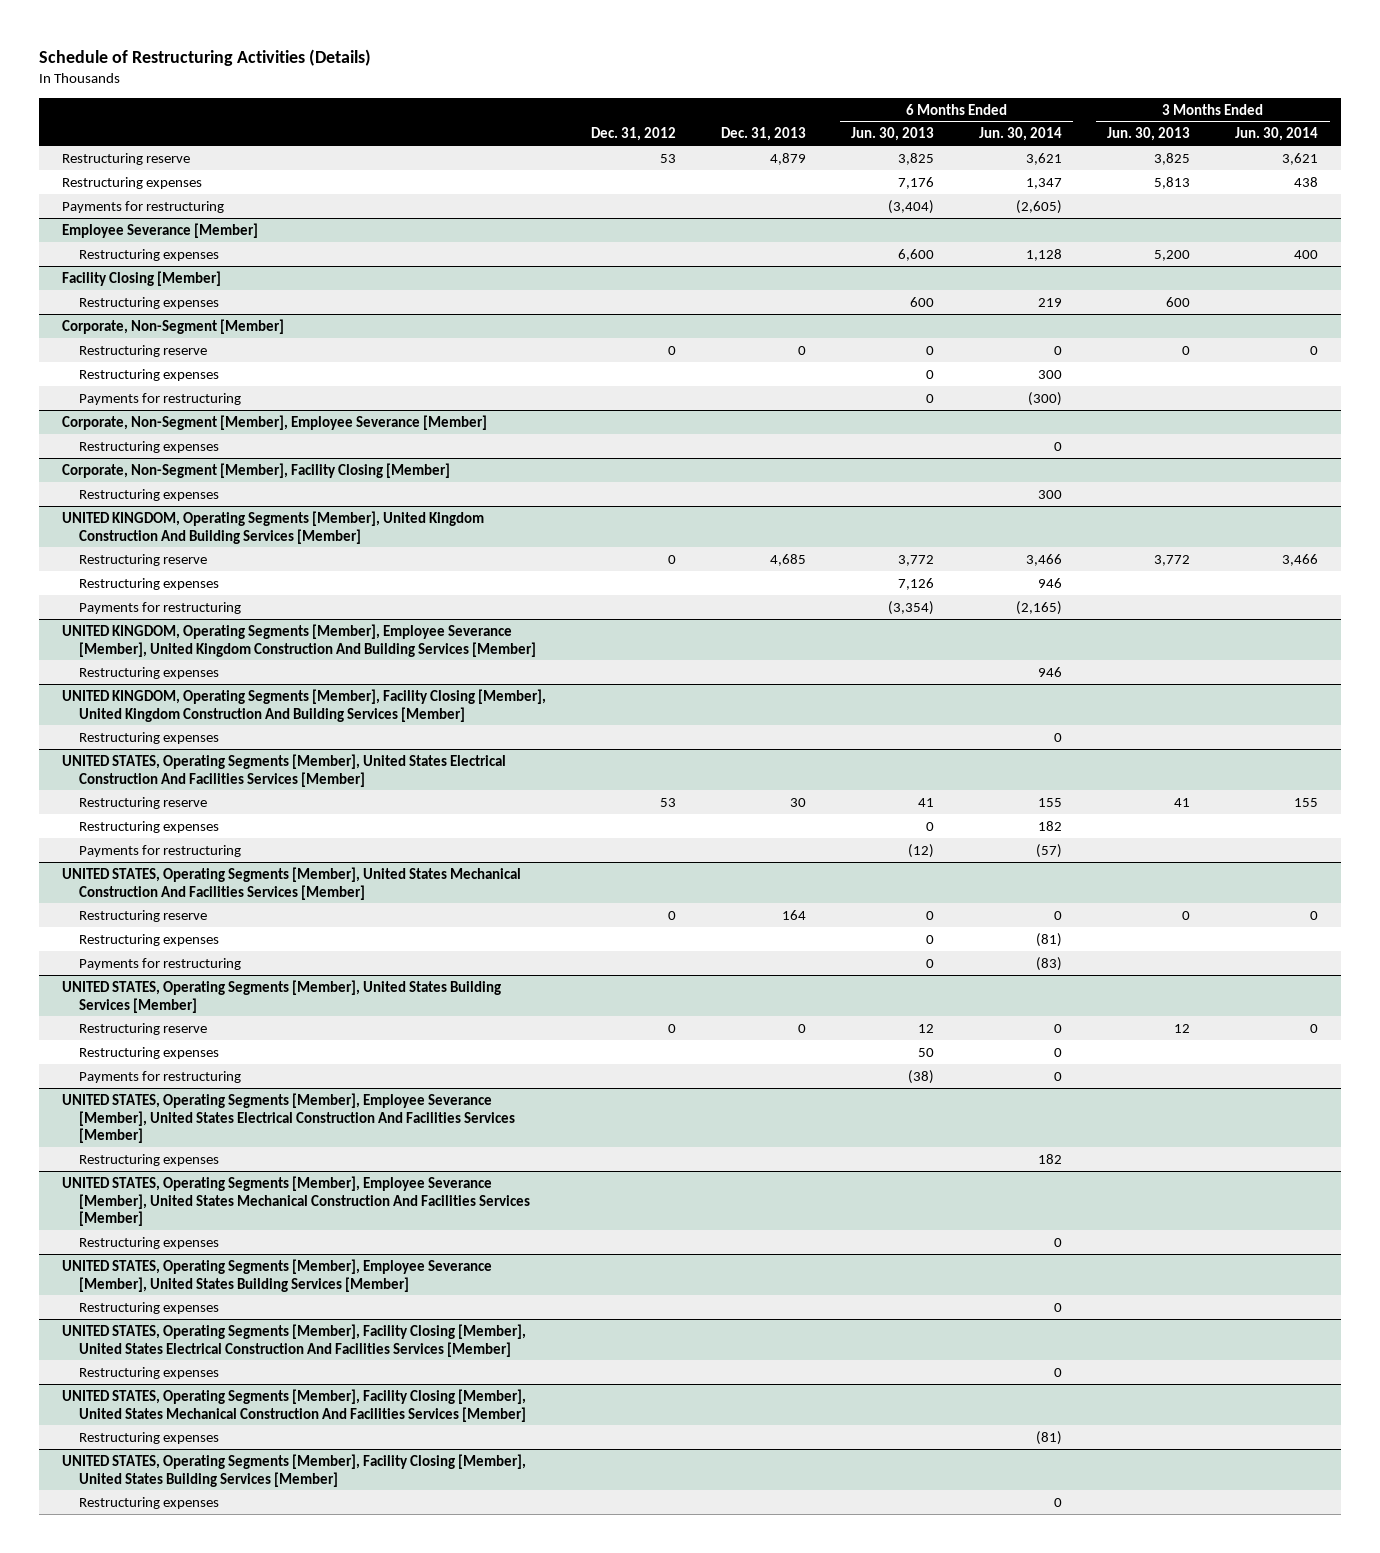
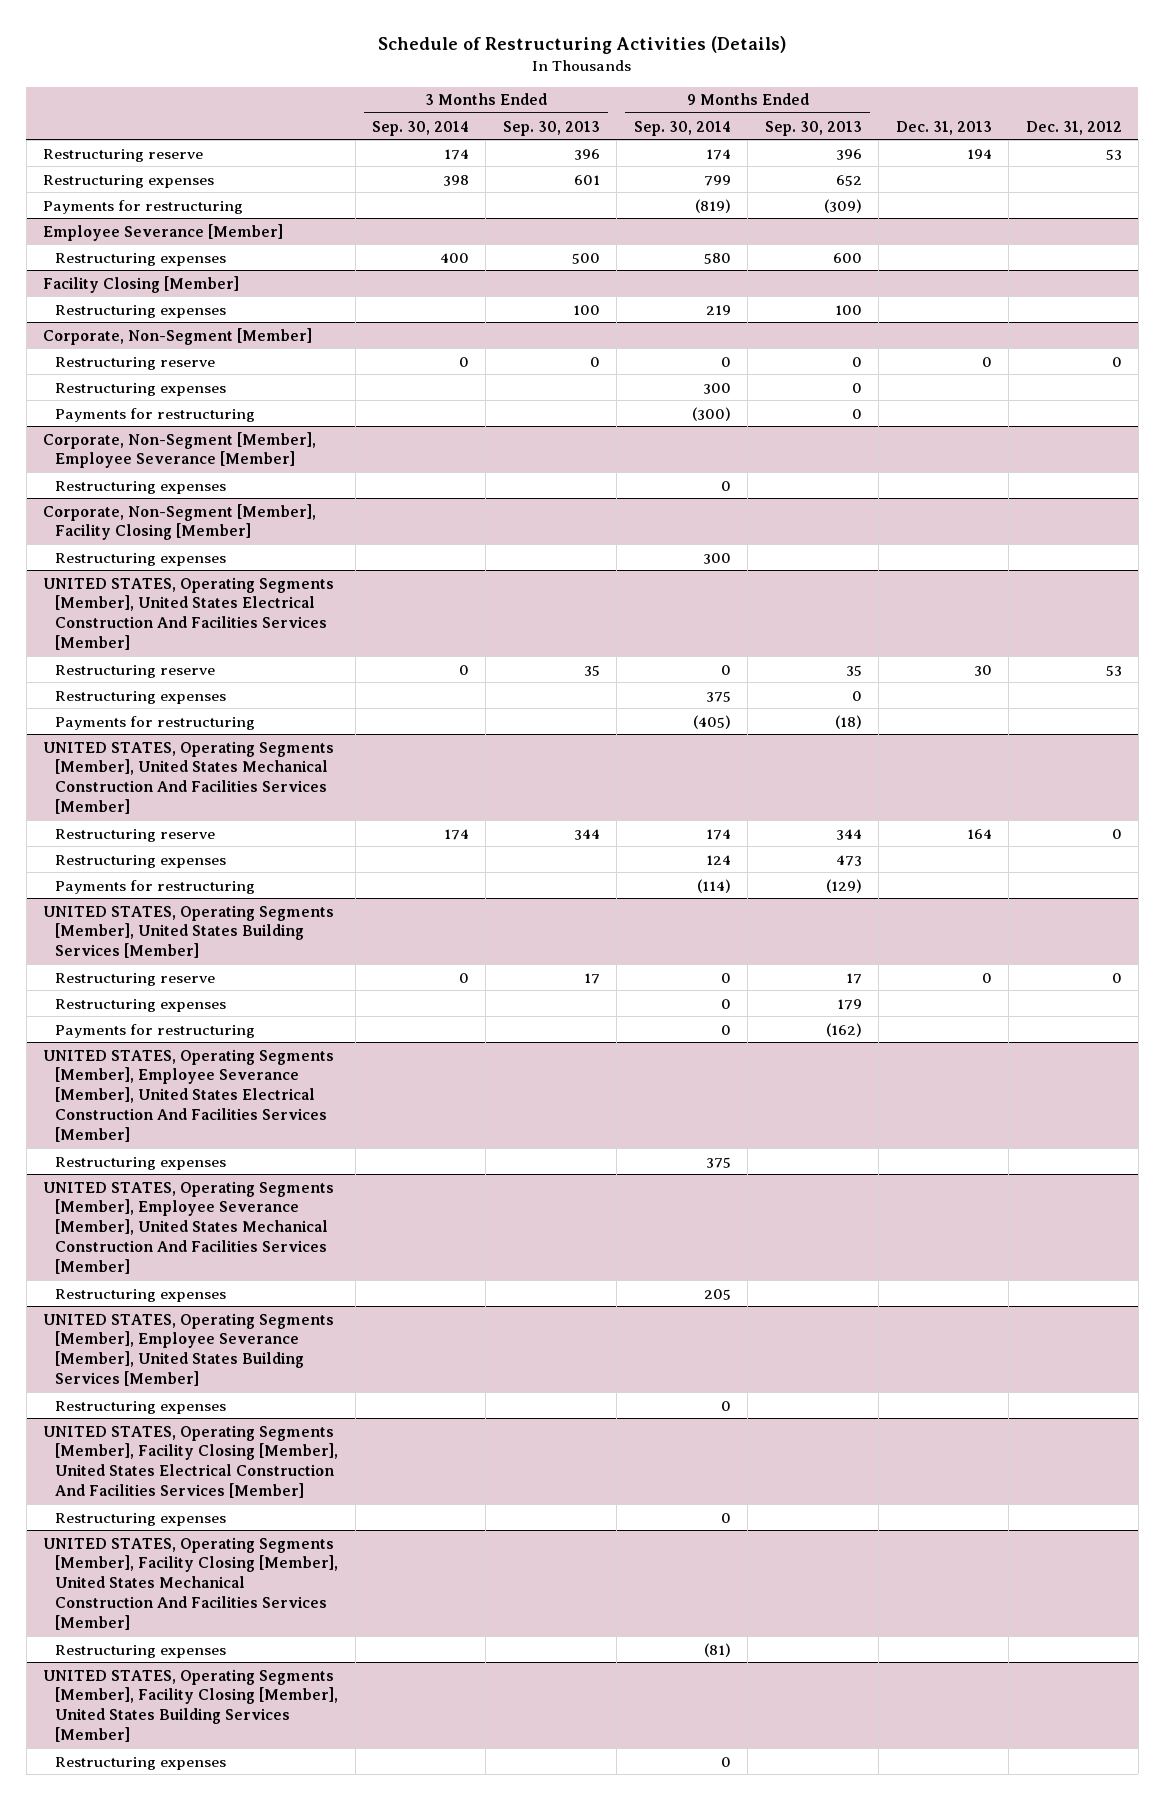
- | Dec. 31, 2012 | Dec. 31, 2013 | 6 Months Ended Jun. 30, 2013 | 6 Months Ended Jun. 30, 2014 | 3 Months Ended Jun. 30, 2013 | 3 Months Ended Jun. 30, 2014
+ | 3 Months Ended Sep. 30, 2014 | 3 Months Ended Sep. 30, 2013 | 9 Months Ended Sep. 30, 2014 | 9 Months Ended Sep. 30, 2013 | Dec. 31, 2013 | Dec. 31, 2012
- Restructuring reserve | 53 | 4,879 | 3,825 | 3,621 | 3,825 | 3,621
+ Restructuring reserve | 174 | 396 | 174 | 396 | 194 | 53
- UNITED KINGDOM, Operating Segments [Member], United Kingdom Construction And Building Services [Member]
- Restructuring reserve | 0 | 4,685 | 3,772 | 3,466 | 3,772 | 3,466
- Restructuring expenses | | | 7,126 | 946 | |
- Payments for restructuring | | | (3,354) | (2,165) | |
- UNITED KINGDOM, Operating Segments [Member], Employee Severance [Member], United Kingdom Construction And Building Services [Member]
- Restructuring expenses | | | | 946 | |
- UNITED KINGDOM, Operating Segments [Member], Facility Closing [Member], United Kingdom Construction And Building Services [Member]
- Restructuring expenses | | | | 0 | |

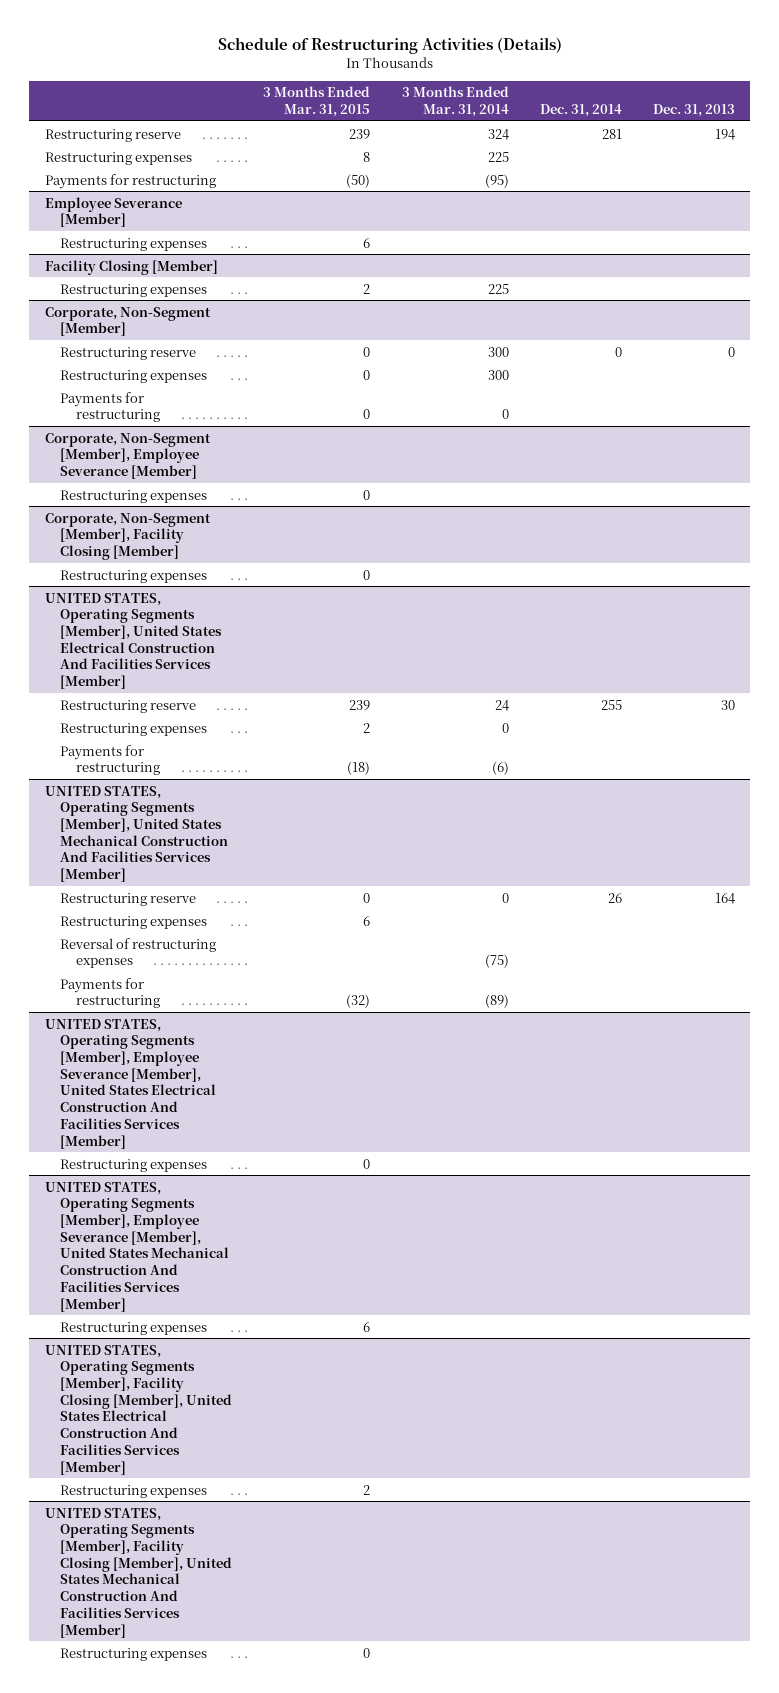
- | 3 Months Ended Sep. 30, 2014 | 3 Months Ended Sep. 30, 2013 | 9 Months Ended Sep. 30, 2014 | 9 Months Ended Sep. 30, 2013 | Dec. 31, 2013 | Dec. 31, 2012
+ | 3 Months Ended Mar. 31, 2015 | 3 Months Ended Mar. 31, 2014 | Dec. 31, 2014 | Dec. 31, 2013
@ UNITED STATES, Operating Segments [Member], United States Mechanical Construction And Facilities Services [Member]
+ Reversal of restructuring expenses | | (75) | |
- UNITED STATES, Operating Segments [Member], United States Building Services [Member]
- Restructuring reserve | 0 | 17 | 0 | 17 | 0 | 0
- Restructuring expenses | | | 0 | 179 | |
- Payments for restructuring | | | 0 | (162) | |
- UNITED STATES, Operating Segments [Member], Employee Severance [Member], United States Building Services [Member]
- Restructuring expenses | | | 0 | | |
- UNITED STATES, Operating Segments [Member], Facility Closing [Member], United States Building Services [Member]
- Restructuring expenses | | | 0 | | |

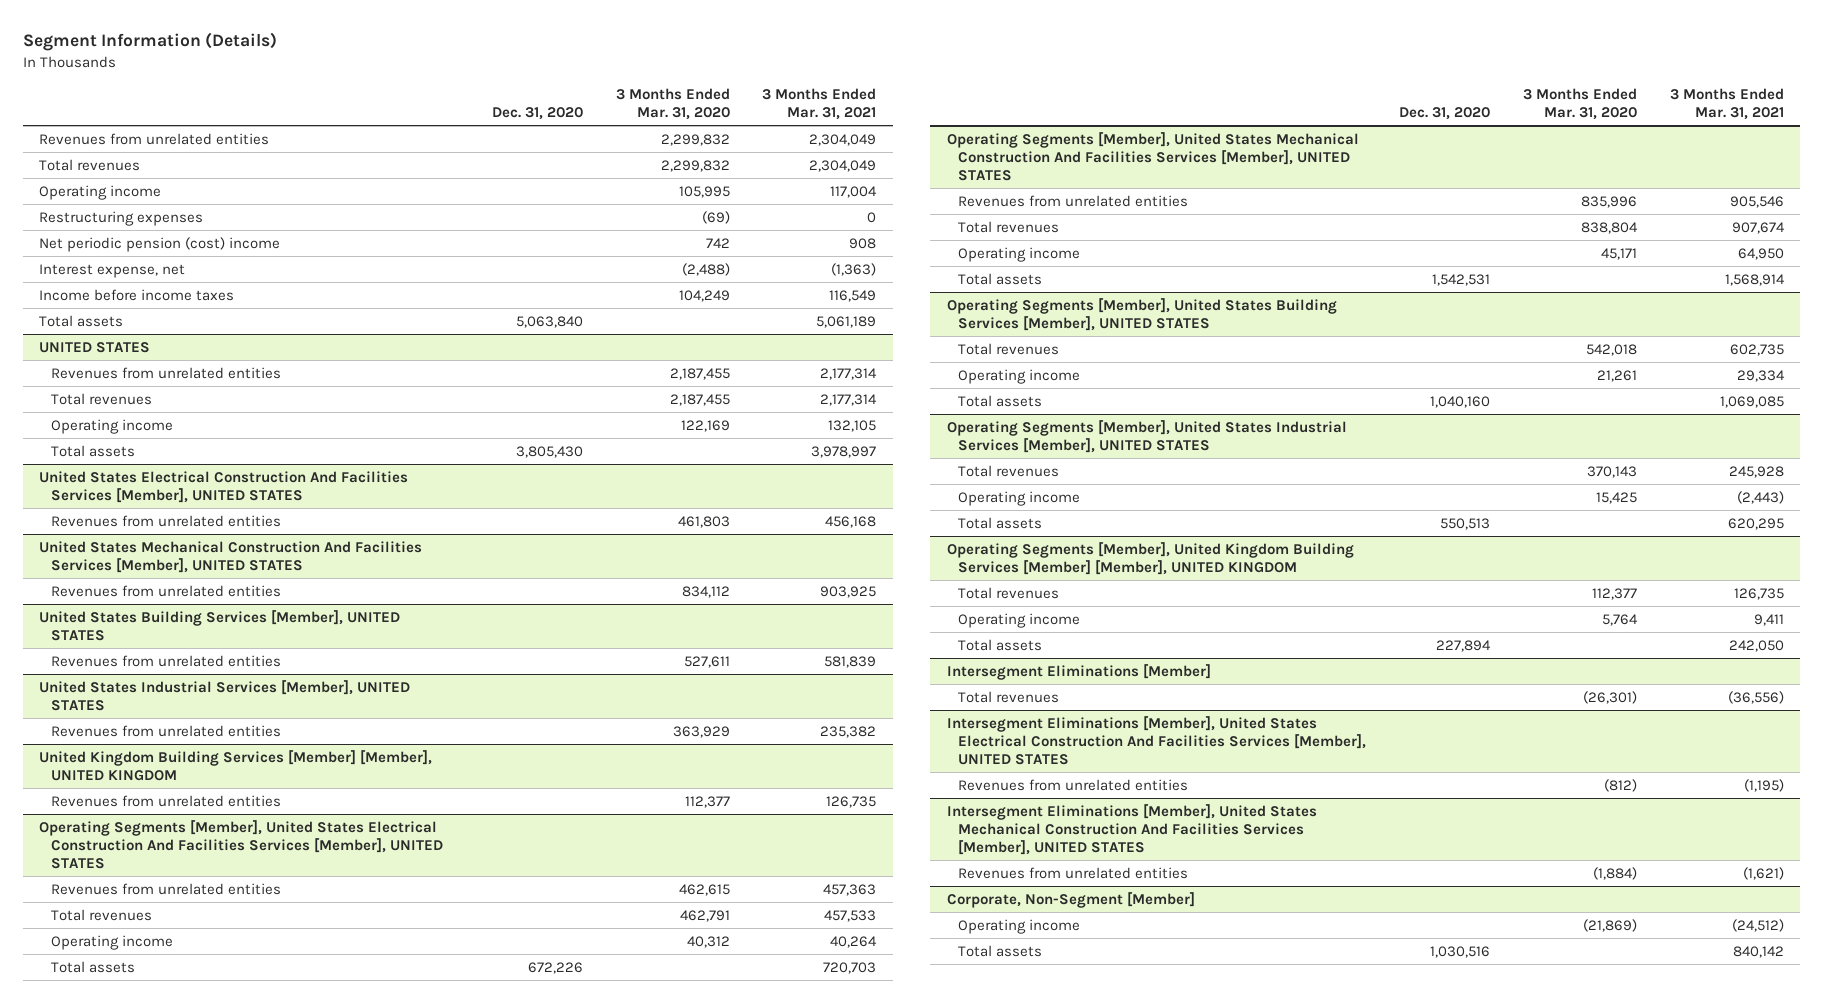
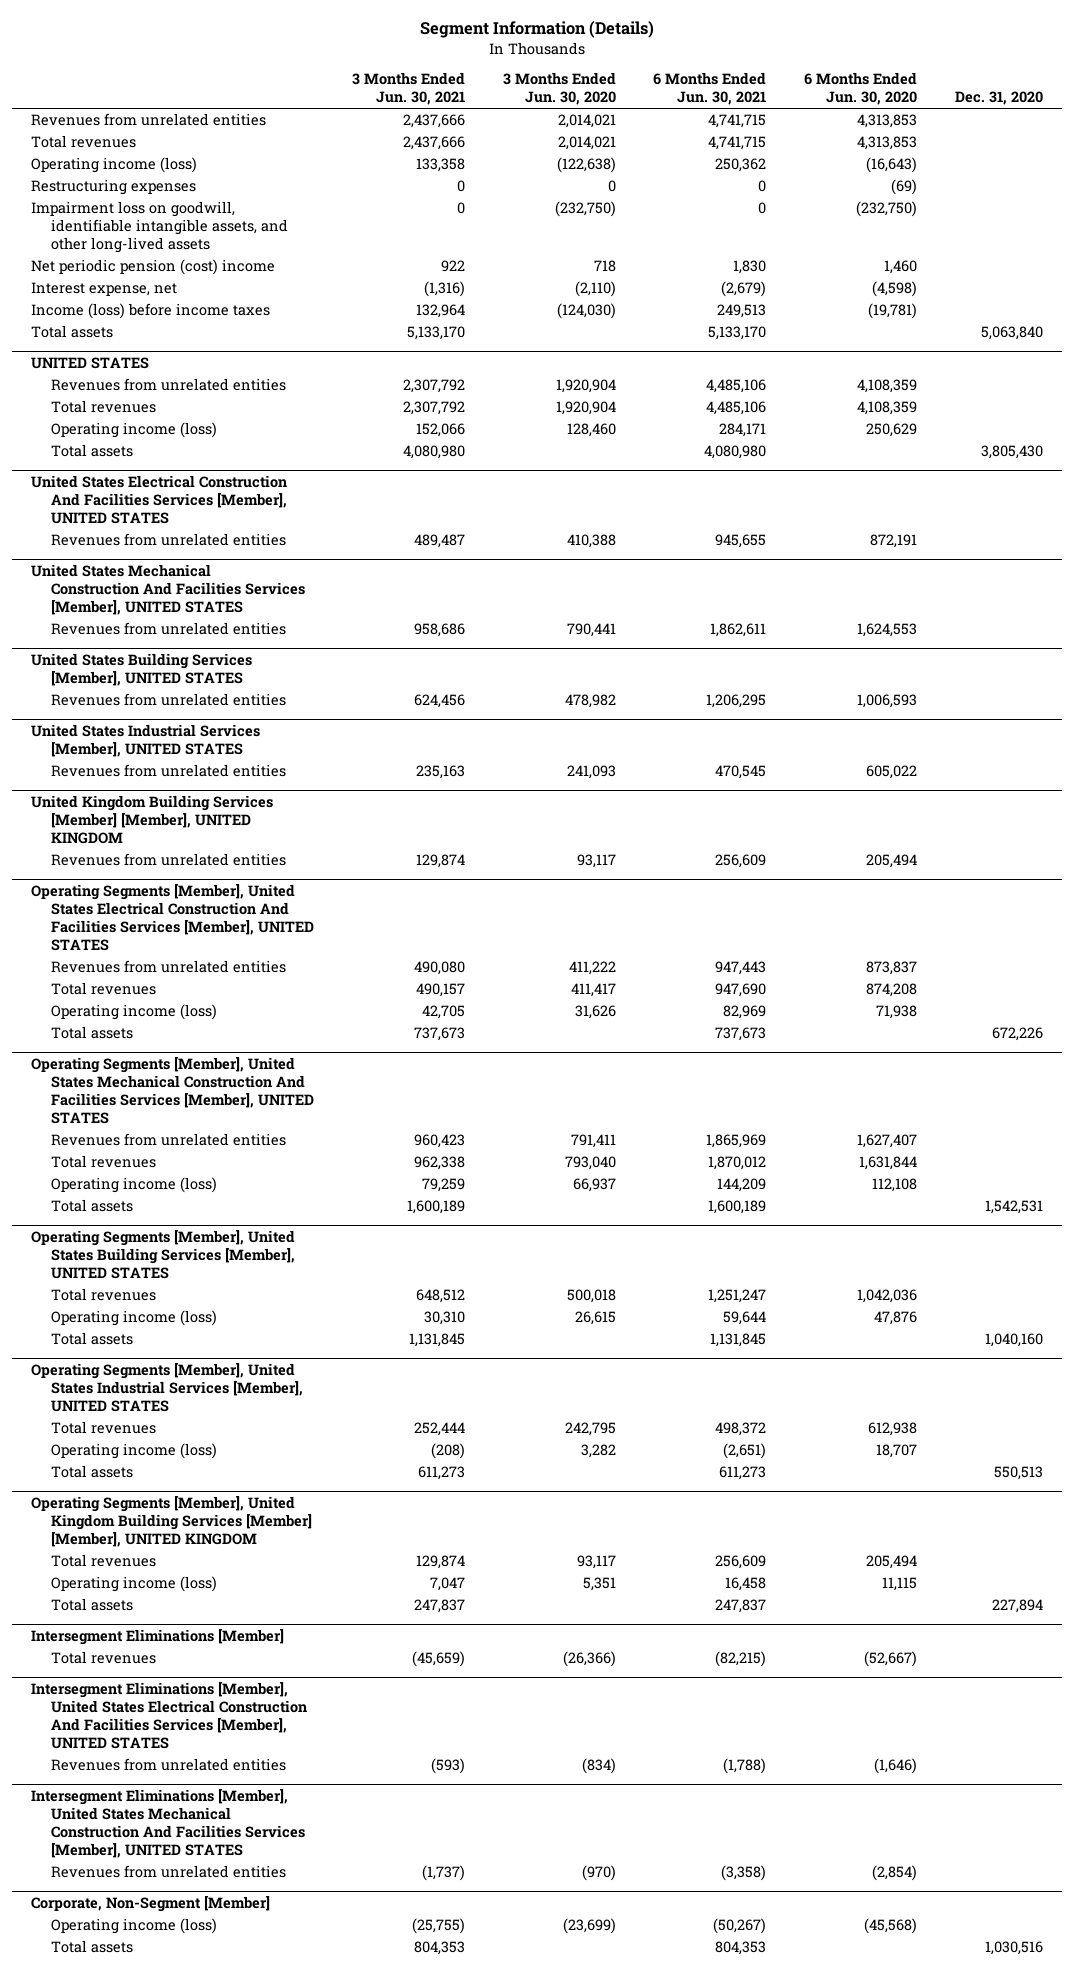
- | Dec. 31, 2020 | 3 Months Ended Mar. 31, 2020 | 3 Months Ended Mar. 31, 2021
+ | 3 Months Ended Jun. 30, 2021 | 3 Months Ended Jun. 30, 2020 | 6 Months Ended Jun. 30, 2021 | 6 Months Ended Jun. 30, 2020 | Dec. 31, 2020
- Operating income | | 105,995 | 117,004
+ Operating income (loss) | 133,358 | (122,638) | 250,362 | (16,643) |
+ Impairment loss on goodwill, identifiable intangible assets, and other long-lived assets | 0 | (232,750) | 0 | (232,750) |
- Income before income taxes | | 104,249 | 116,549
+ Income (loss) before income taxes | 132,964 | (124,030) | 249,513 | (19,781) |
@ UNITED STATES
- Operating income | | 122,169 | 132,105
+ Operating income (loss) | 152,066 | 128,460 | 284,171 | 250,629 |
@ Operating Segments [Member], United States Electrical Construction And Facilities Services [Member], UNITED STATES
- Operating income | | 40,312 | 40,264
+ Operating income (loss) | 42,705 | 31,626 | 82,969 | 71,938 |
@ Operating Segments [Member], United States Mechanical Construction And Facilities Services [Member], UNITED STATES
- Operating income | | 45,171 | 64,950
+ Operating income (loss) | 79,259 | 66,937 | 144,209 | 112,108 |
@ Operating Segments [Member], United States Building Services [Member], UNITED STATES
- Operating income | | 21,261 | 29,334
+ Operating income (loss) | 30,310 | 26,615 | 59,644 | 47,876 |
@ Operating Segments [Member], United States Industrial Services [Member], UNITED STATES
- Operating income | | 15,425 | (2,443)
+ Operating income (loss) | (208) | 3,282 | (2,651) | 18,707 |
@ Operating Segments [Member], United Kingdom Building Services [Member] [Member], UNITED KINGDOM
- Operating income | | 5,764 | 9,411
+ Operating income (loss) | 7,047 | 5,351 | 16,458 | 11,115 |
@ Corporate, Non-Segment [Member]
- Operating income | | (21,869) | (24,512)
+ Operating income (loss) | (25,755) | (23,699) | (50,267) | (45,568) |

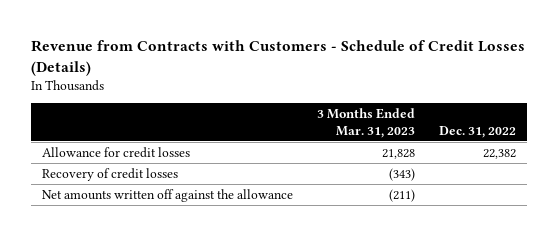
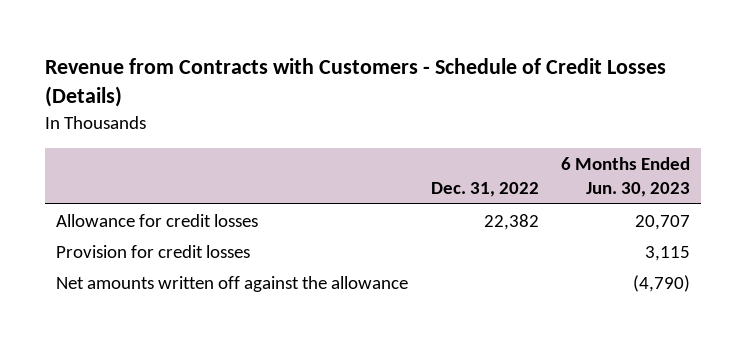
- | 3 Months Ended Mar. 31, 2023 | Dec. 31, 2022
+ | Dec. 31, 2022 | 6 Months Ended Jun. 30, 2023
- Recovery of credit losses | (343) |
+ Provision for credit losses | | 3,115

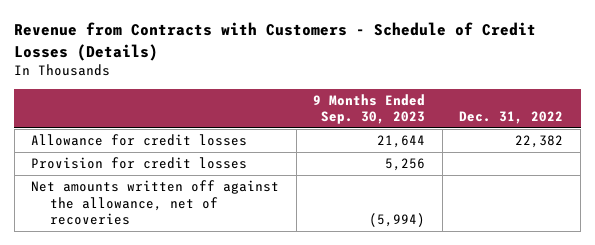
- | Dec. 31, 2022 | 6 Months Ended Jun. 30, 2023
+ | 9 Months Ended Sep. 30, 2023 | Dec. 31, 2022
- Net amounts written off against the allowance | | (4,790)
+ Net amounts written off against the allowance, net of recoveries | (5,994) |

